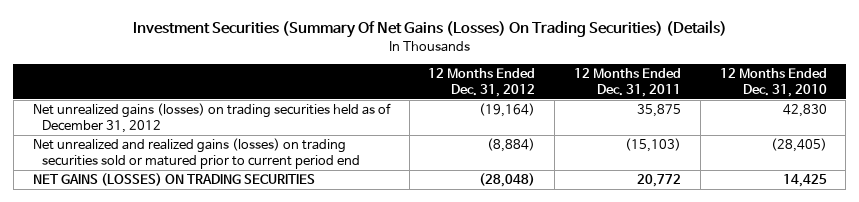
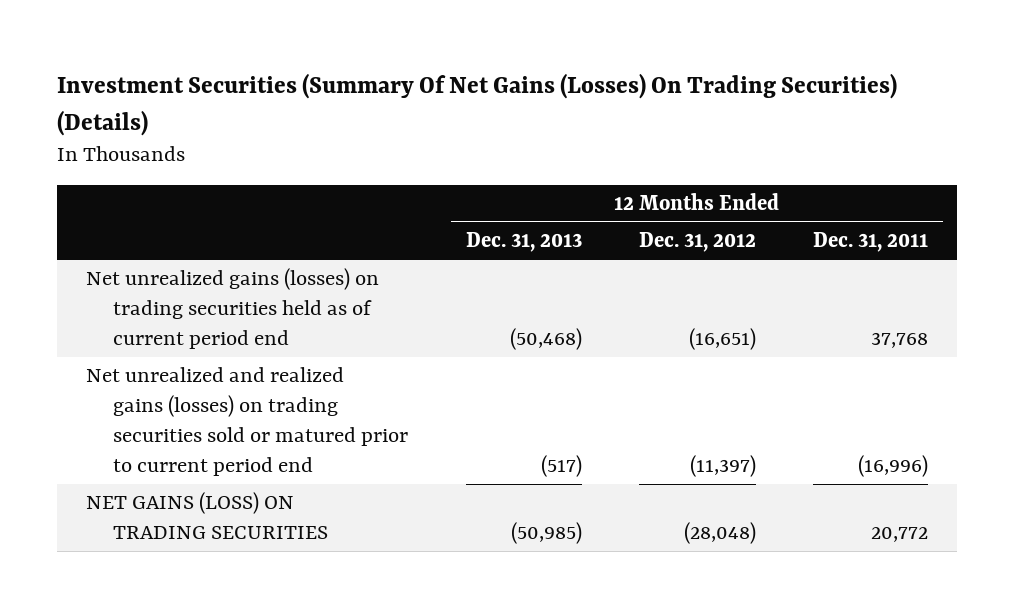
- | 12 Months Ended Dec. 31, 2012 | 12 Months Ended Dec. 31, 2011 | 12 Months Ended Dec. 31, 2010
+ | 12 Months Ended Dec. 31, 2013 | 12 Months Ended Dec. 31, 2012 | 12 Months Ended Dec. 31, 2011
- Net unrealized gains (losses) on trading securities held as of December 31, 2012 | (19,164) | 35,875 | 42,830
- Net unrealized and realized gains (losses) on trading securities sold or matured prior to current period end | (8,884) | (15,103) | (28,405)
- NET GAINS (LOSSES) ON TRADING SECURITIES | (28,048) | 20,772 | 14,425
+ Net unrealized gains (losses) on trading securities held as of current period end | (50,468) | (16,651) | 37,768
+ Net unrealized and realized gains (losses) on trading securities sold or matured prior to current period end | (517) | (11,397) | (16,996)
+ NET GAINS (LOSS) ON TRADING SECURITIES | (50,985) | (28,048) | 20,772

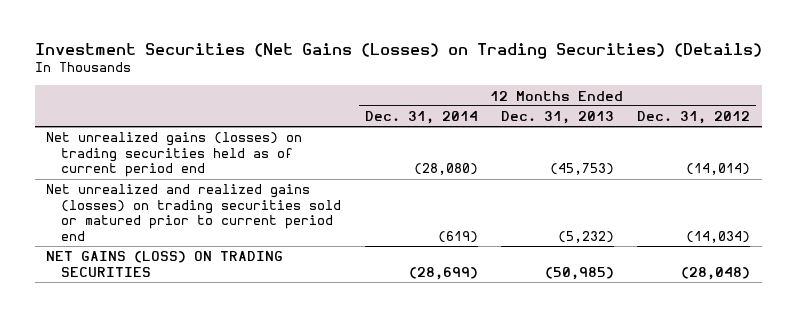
- Investment Securities (Summary Of Net Gains (Losses) On Trading Securities) (Details)
+ Investment Securities (Net Gains (Losses) on Trading Securities) (Details)
- | 12 Months Ended Dec. 31, 2013 | 12 Months Ended Dec. 31, 2012 | 12 Months Ended Dec. 31, 2011
+ | 12 Months Ended Dec. 31, 2014 | 12 Months Ended Dec. 31, 2013 | 12 Months Ended Dec. 31, 2012
- Net unrealized gains (losses) on trading securities held as of current period end | (50,468) | (16,651) | 37,768
- Net unrealized and realized gains (losses) on trading securities sold or matured prior to current period end | (517) | (11,397) | (16,996)
+ Net unrealized gains (losses) on trading securities held as of current period end | (28,080) | (45,753) | (14,014)
+ Net unrealized and realized gains (losses) on trading securities sold or matured prior to current period end | (619) | (5,232) | (14,034)

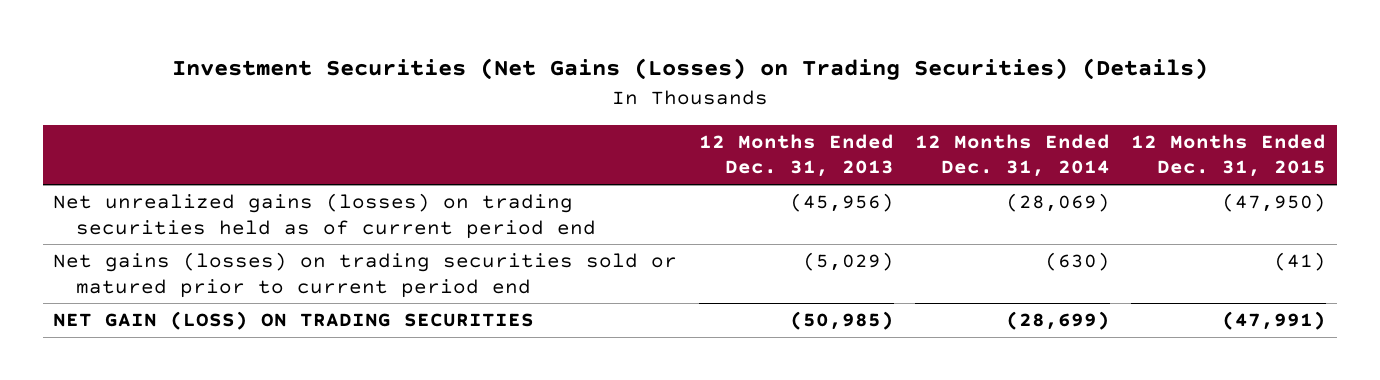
- | 12 Months Ended Dec. 31, 2014 | 12 Months Ended Dec. 31, 2013 | 12 Months Ended Dec. 31, 2012
+ | 12 Months Ended Dec. 31, 2013 | 12 Months Ended Dec. 31, 2014 | 12 Months Ended Dec. 31, 2015
- Net unrealized gains (losses) on trading securities held as of current period end | (28,080) | (45,753) | (14,014)
- Net unrealized and realized gains (losses) on trading securities sold or matured prior to current period end | (619) | (5,232) | (14,034)
- NET GAINS (LOSS) ON TRADING SECURITIES | (28,699) | (50,985) | (28,048)
+ Net unrealized gains (losses) on trading securities held as of current period end | (45,956) | (28,069) | (47,950)
+ Net gains (losses) on trading securities sold or matured prior to current period end | (5,029) | (630) | (41)
+ NET GAIN (LOSS) ON TRADING SECURITIES | (50,985) | (28,699) | (47,991)

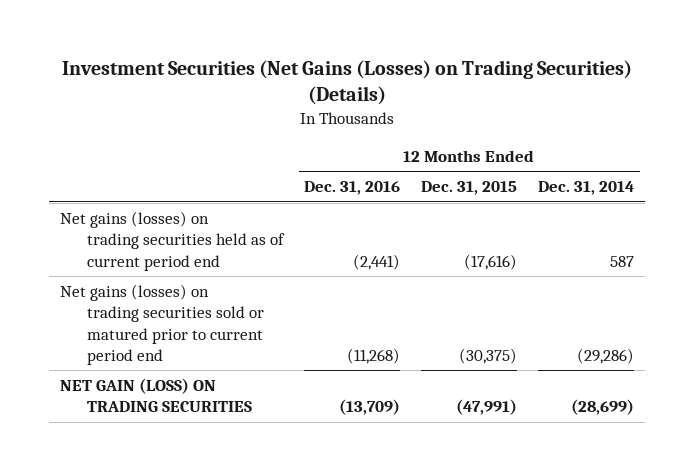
- | 12 Months Ended Dec. 31, 2013 | 12 Months Ended Dec. 31, 2014 | 12 Months Ended Dec. 31, 2015
+ | 12 Months Ended Dec. 31, 2016 | 12 Months Ended Dec. 31, 2015 | 12 Months Ended Dec. 31, 2014
- Net unrealized gains (losses) on trading securities held as of current period end | (45,956) | (28,069) | (47,950)
- Net gains (losses) on trading securities sold or matured prior to current period end | (5,029) | (630) | (41)
+ Net gains (losses) on trading securities held as of current period end | (2,441) | (17,616) | 587
+ Net gains (losses) on trading securities sold or matured prior to current period end | (11,268) | (30,375) | (29,286)

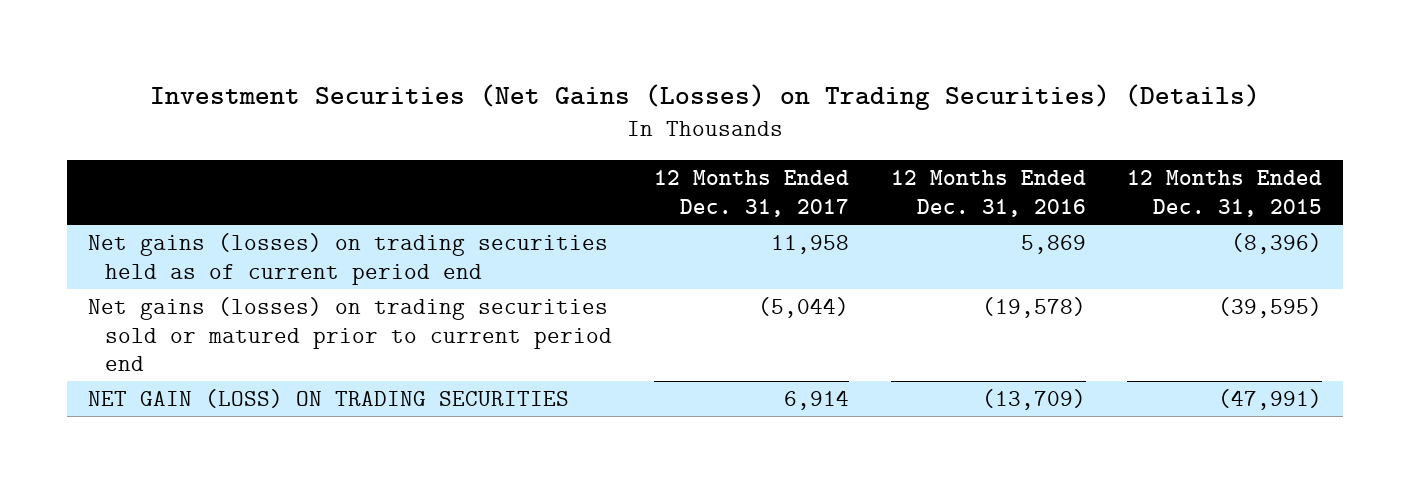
- | 12 Months Ended Dec. 31, 2016 | 12 Months Ended Dec. 31, 2015 | 12 Months Ended Dec. 31, 2014
+ | 12 Months Ended Dec. 31, 2017 | 12 Months Ended Dec. 31, 2016 | 12 Months Ended Dec. 31, 2015
- Net gains (losses) on trading securities held as of current period end | (2,441) | (17,616) | 587
- Net gains (losses) on trading securities sold or matured prior to current period end | (11,268) | (30,375) | (29,286)
+ Net gains (losses) on trading securities held as of current period end | 11,958 | 5,869 | (8,396)
+ Net gains (losses) on trading securities sold or matured prior to current period end | (5,044) | (19,578) | (39,595)

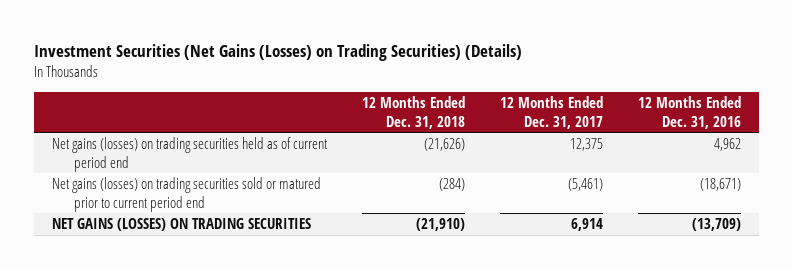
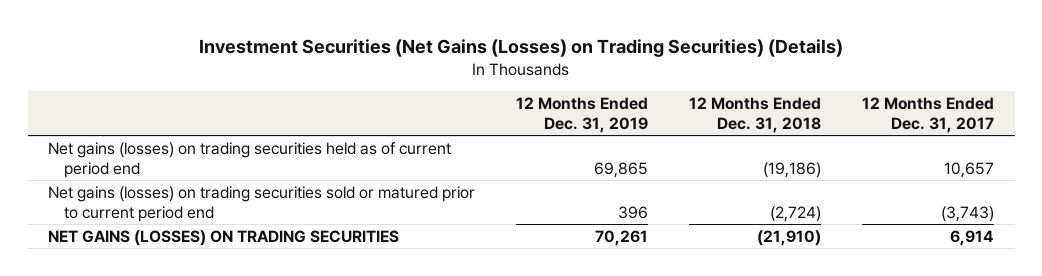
- | 12 Months Ended Dec. 31, 2018 | 12 Months Ended Dec. 31, 2017 | 12 Months Ended Dec. 31, 2016
+ | 12 Months Ended Dec. 31, 2019 | 12 Months Ended Dec. 31, 2018 | 12 Months Ended Dec. 31, 2017
- Net gains (losses) on trading securities held as of current period end | (21,626) | 12,375 | 4,962
- Net gains (losses) on trading securities sold or matured prior to current period end | (284) | (5,461) | (18,671)
+ Net gains (losses) on trading securities held as of current period end | 69,865 | (19,186) | 10,657
+ Net gains (losses) on trading securities sold or matured prior to current period end | 396 | (2,724) | (3,743)

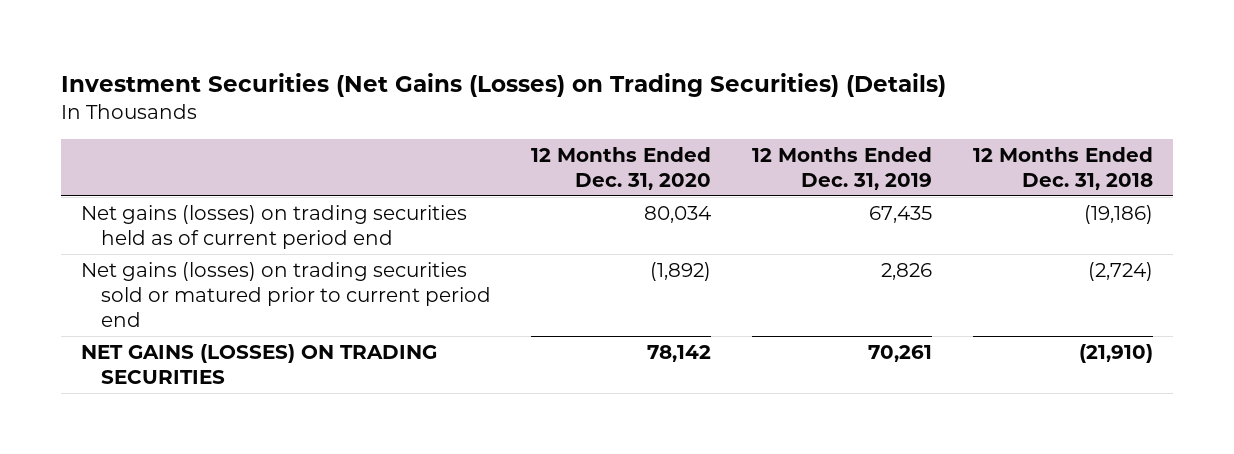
- | 12 Months Ended Dec. 31, 2019 | 12 Months Ended Dec. 31, 2018 | 12 Months Ended Dec. 31, 2017
+ | 12 Months Ended Dec. 31, 2020 | 12 Months Ended Dec. 31, 2019 | 12 Months Ended Dec. 31, 2018
- Net gains (losses) on trading securities held as of current period end | 69,865 | (19,186) | 10,657
- Net gains (losses) on trading securities sold or matured prior to current period end | 396 | (2,724) | (3,743)
+ Net gains (losses) on trading securities held as of current period end | 80,034 | 67,435 | (19,186)
+ Net gains (losses) on trading securities sold or matured prior to current period end | (1,892) | 2,826 | (2,724)

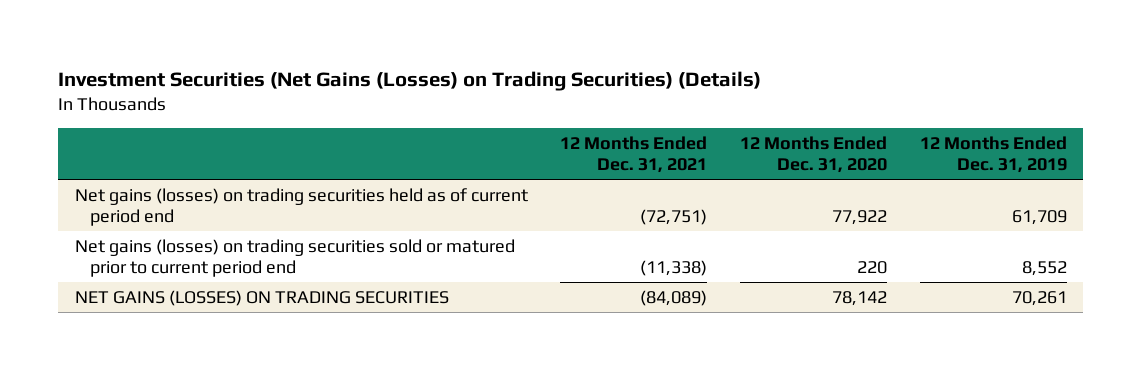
- | 12 Months Ended Dec. 31, 2020 | 12 Months Ended Dec. 31, 2019 | 12 Months Ended Dec. 31, 2018
+ | 12 Months Ended Dec. 31, 2021 | 12 Months Ended Dec. 31, 2020 | 12 Months Ended Dec. 31, 2019
- Net gains (losses) on trading securities held as of current period end | 80,034 | 67,435 | (19,186)
- Net gains (losses) on trading securities sold or matured prior to current period end | (1,892) | 2,826 | (2,724)
+ Net gains (losses) on trading securities held as of current period end | (72,751) | 77,922 | 61,709
+ Net gains (losses) on trading securities sold or matured prior to current period end | (11,338) | 220 | 8,552

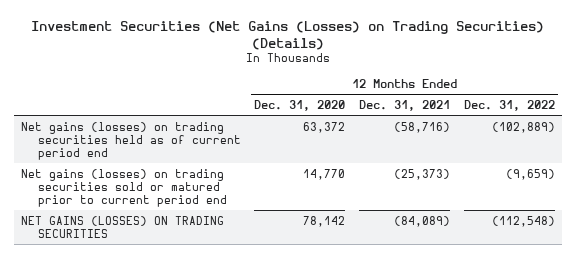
- | 12 Months Ended Dec. 31, 2021 | 12 Months Ended Dec. 31, 2020 | 12 Months Ended Dec. 31, 2019
+ | 12 Months Ended Dec. 31, 2020 | 12 Months Ended Dec. 31, 2021 | 12 Months Ended Dec. 31, 2022
- Net gains (losses) on trading securities held as of current period end | (72,751) | 77,922 | 61,709
- Net gains (losses) on trading securities sold or matured prior to current period end | (11,338) | 220 | 8,552
+ Net gains (losses) on trading securities held as of current period end | 63,372 | (58,716) | (102,889)
+ Net gains (losses) on trading securities sold or matured prior to current period end | 14,770 | (25,373) | (9,659)

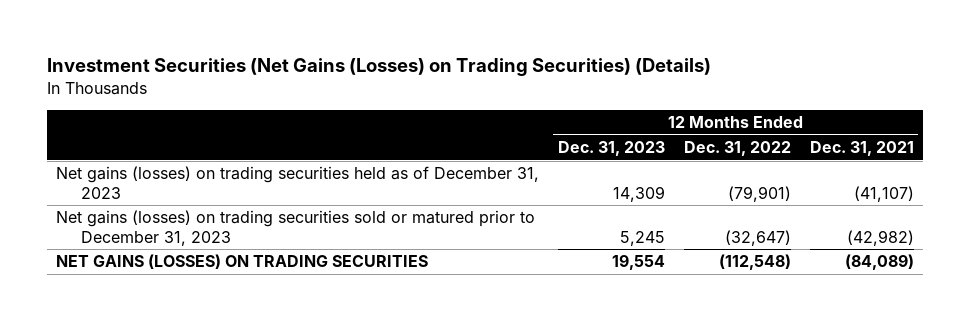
- | 12 Months Ended Dec. 31, 2020 | 12 Months Ended Dec. 31, 2021 | 12 Months Ended Dec. 31, 2022
+ | 12 Months Ended Dec. 31, 2023 | 12 Months Ended Dec. 31, 2022 | 12 Months Ended Dec. 31, 2021
- Net gains (losses) on trading securities held as of current period end | 63,372 | (58,716) | (102,889)
- Net gains (losses) on trading securities sold or matured prior to current period end | 14,770 | (25,373) | (9,659)
+ Net gains (losses) on trading securities held as of December 31, 2023 | 14,309 | (79,901) | (41,107)
+ Net gains (losses) on trading securities sold or matured prior to December 31, 2023 | 5,245 | (32,647) | (42,982)

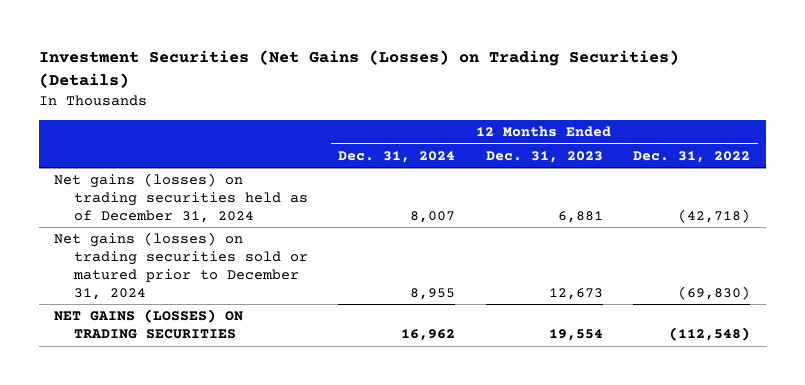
- | 12 Months Ended Dec. 31, 2023 | 12 Months Ended Dec. 31, 2022 | 12 Months Ended Dec. 31, 2021
+ | 12 Months Ended Dec. 31, 2024 | 12 Months Ended Dec. 31, 2023 | 12 Months Ended Dec. 31, 2022
- Net gains (losses) on trading securities held as of December 31, 2023 | 14,309 | (79,901) | (41,107)
- Net gains (losses) on trading securities sold or matured prior to December 31, 2023 | 5,245 | (32,647) | (42,982)
+ Net gains (losses) on trading securities held as of December 31, 2024 | 8,007 | 6,881 | (42,718)
+ Net gains (losses) on trading securities sold or matured prior to December 31, 2024 | 8,955 | 12,673 | (69,830)

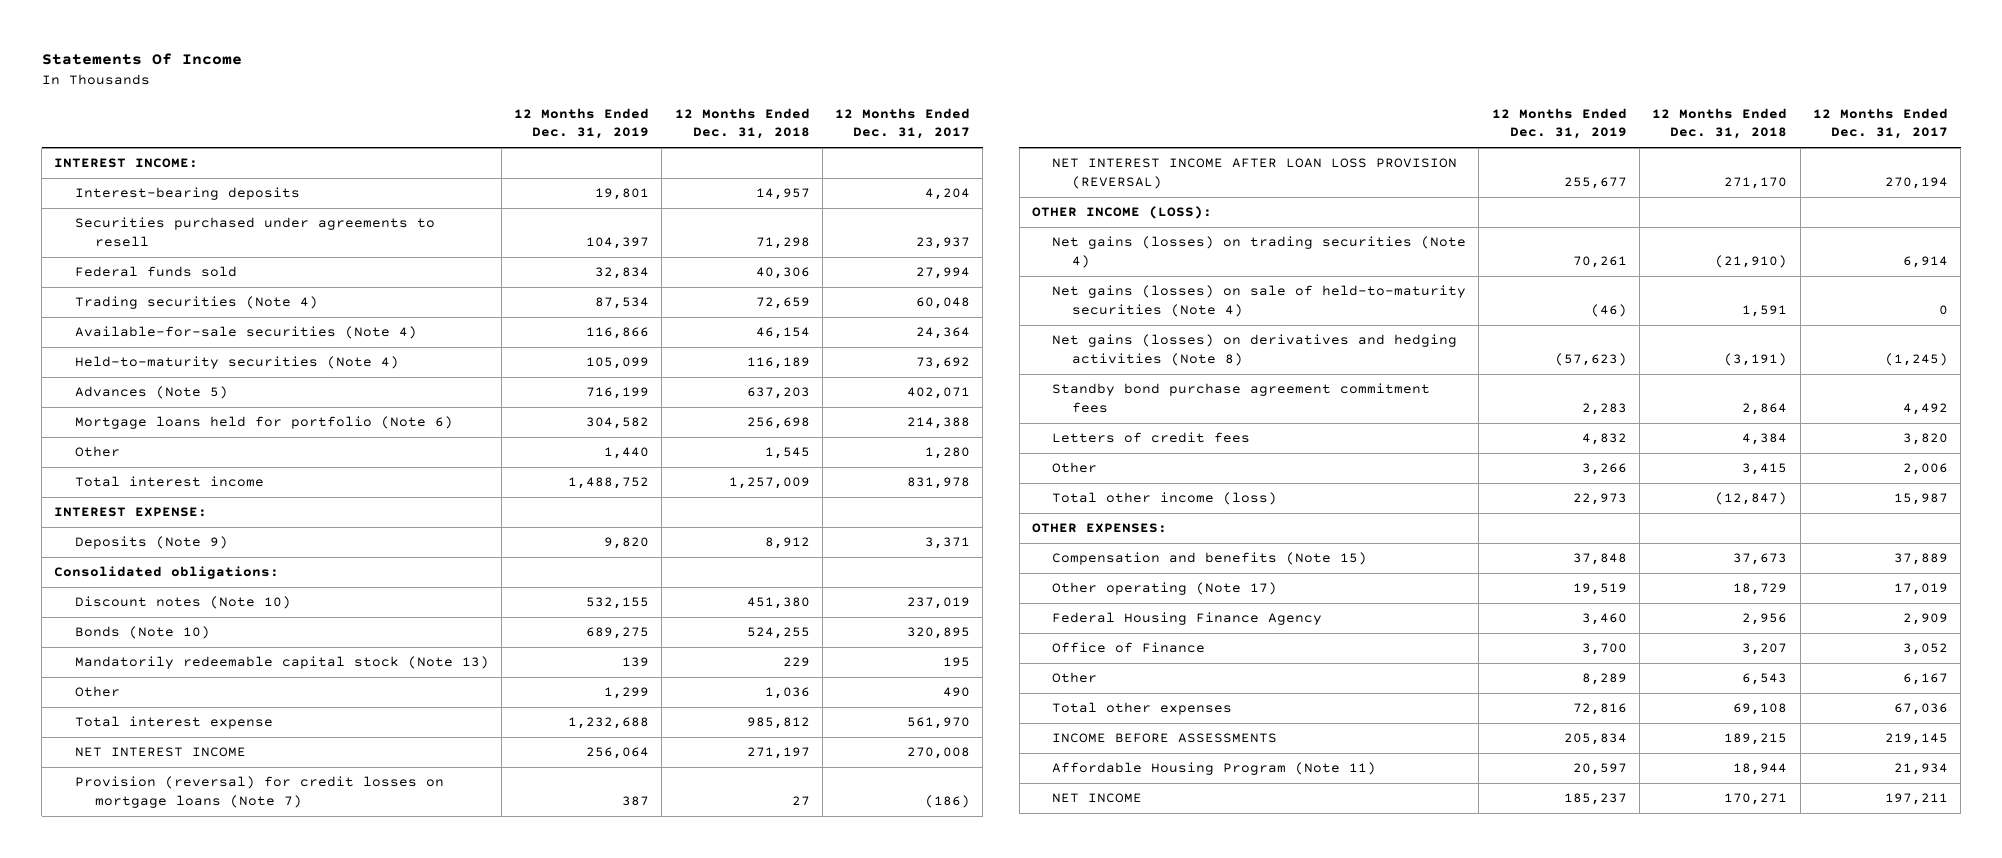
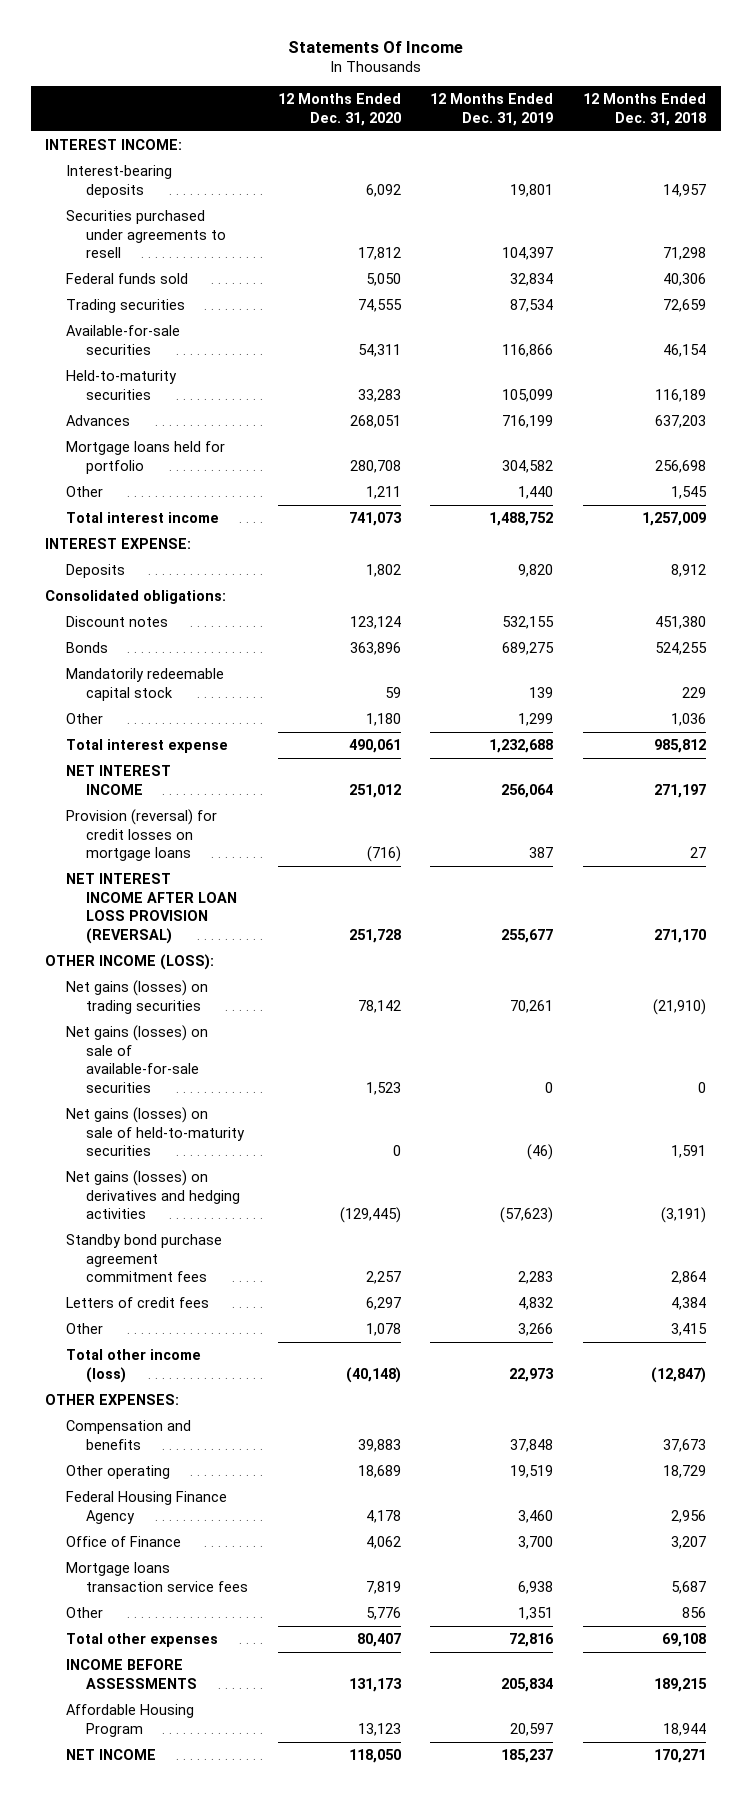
- | 12 Months Ended Dec. 31, 2019 | 12 Months Ended Dec. 31, 2018 | 12 Months Ended Dec. 31, 2017
+ | 12 Months Ended Dec. 31, 2020 | 12 Months Ended Dec. 31, 2019 | 12 Months Ended Dec. 31, 2018
- Trading securities (Note 4) | 87,534 | 72,659 | 60,048
- Available-for-sale securities (Note 4) | 116,866 | 46,154 | 24,364
- Held-to-maturity securities (Note 4) | 105,099 | 116,189 | 73,692
- Advances (Note 5) | 716,199 | 637,203 | 402,071
- Mortgage loans held for portfolio (Note 6) | 304,582 | 256,698 | 214,388
+ Trading securities | 74,555 | 87,534 | 72,659
+ Available-for-sale securities | 54,311 | 116,866 | 46,154
+ Held-to-maturity securities | 33,283 | 105,099 | 116,189
+ Advances | 268,051 | 716,199 | 637,203
+ Mortgage loans held for portfolio | 280,708 | 304,582 | 256,698
- Deposits (Note 9) | 9,820 | 8,912 | 3,371
+ Deposits | 1,802 | 9,820 | 8,912
- Discount notes (Note 10) | 532,155 | 451,380 | 237,019
- Bonds (Note 10) | 689,275 | 524,255 | 320,895
- Mandatorily redeemable capital stock (Note 13) | 139 | 229 | 195
+ Discount notes | 123,124 | 532,155 | 451,380
+ Bonds | 363,896 | 689,275 | 524,255
+ Mandatorily redeemable capital stock | 59 | 139 | 229
- Provision (reversal) for credit losses on mortgage loans (Note 7) | 387 | 27 | (186)
+ Provision (reversal) for credit losses on mortgage loans | (716) | 387 | 27
- Net gains (losses) on trading securities (Note 4) | 70,261 | (21,910) | 6,914
- Net gains (losses) on sale of held-to-maturity securities (Note 4) | (46) | 1,591 | 0
- Net gains (losses) on derivatives and hedging activities (Note 8) | (57,623) | (3,191) | (1,245)
+ Net gains (losses) on trading securities | 78,142 | 70,261 | (21,910)
+ Net gains (losses) on sale of available-for-sale securities | 1,523 | 0 | 0
+ Net gains (losses) on sale of held-to-maturity securities | 0 | (46) | 1,591
+ Net gains (losses) on derivatives and hedging activities | (129,445) | (57,623) | (3,191)
- Compensation and benefits (Note 15) | 37,848 | 37,673 | 37,889
- Other operating (Note 17) | 19,519 | 18,729 | 17,019
+ Compensation and benefits | 39,883 | 37,848 | 37,673
+ Other operating | 18,689 | 19,519 | 18,729
- Other | 8,289 | 6,543 | 6,167
+ Mortgage loans transaction service fees | 7,819 | 6,938 | 5,687
+ Other | 5,776 | 1,351 | 856
- Affordable Housing Program (Note 11) | 20,597 | 18,944 | 21,934
+ Affordable Housing Program | 13,123 | 20,597 | 18,944

